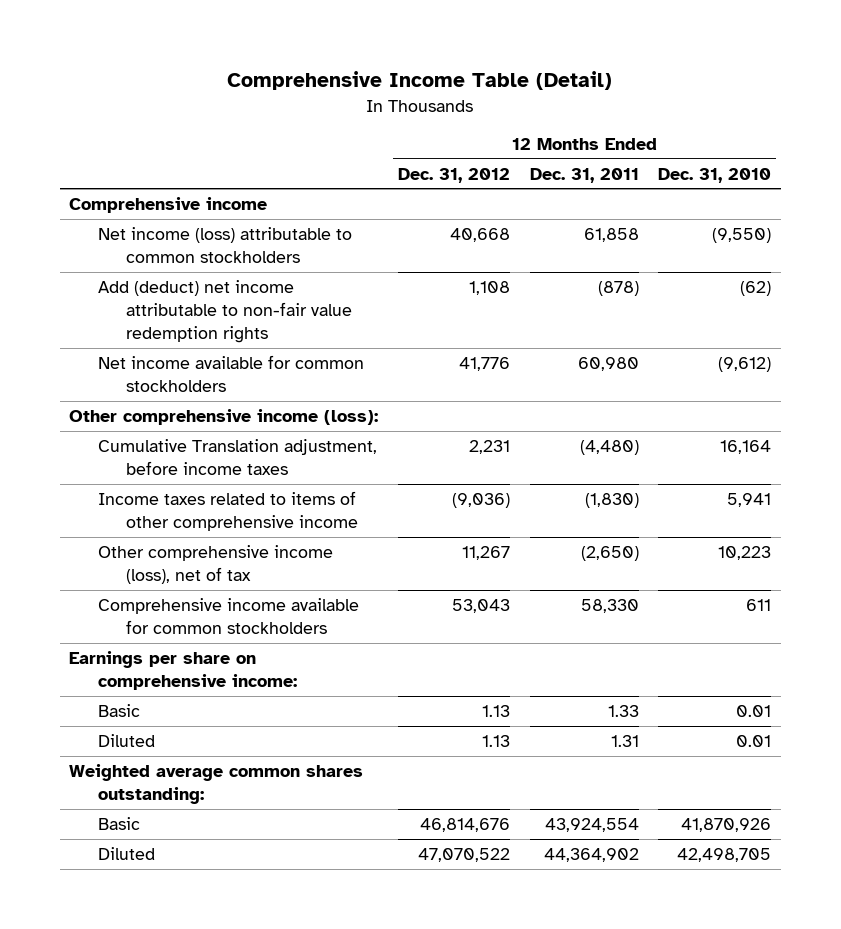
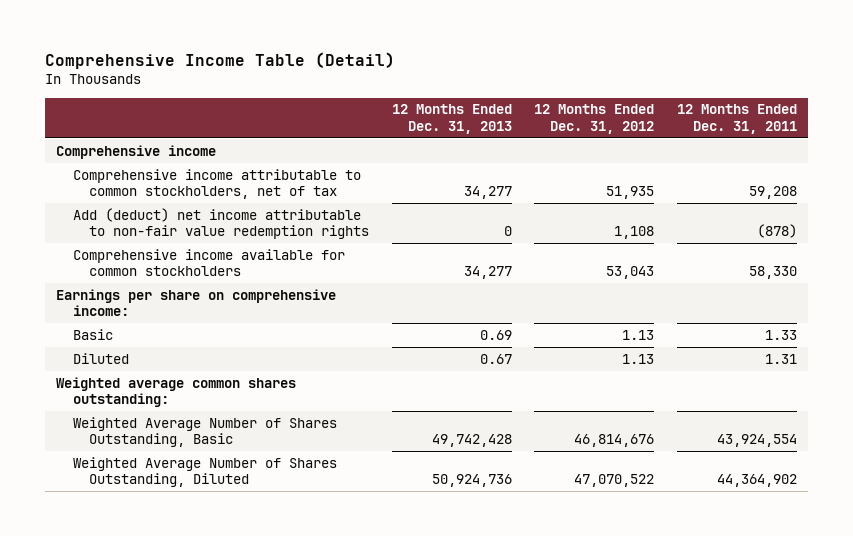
- | 12 Months Ended Dec. 31, 2012 | 12 Months Ended Dec. 31, 2011 | 12 Months Ended Dec. 31, 2010
+ | 12 Months Ended Dec. 31, 2013 | 12 Months Ended Dec. 31, 2012 | 12 Months Ended Dec. 31, 2011
- Net income (loss) attributable to common stockholders | 40,668 | 61,858 | (9,550)
+ Comprehensive income attributable to common stockholders, net of tax | 34,277 | 51,935 | 59,208
- Net income available for common stockholders | 41,776 | 60,980 | (9,612)
- Other comprehensive income (loss):
- Cumulative Translation adjustment, before income taxes | 2,231 | (4,480) | 16,164
- Income taxes related to items of other comprehensive income | (9,036) | (1,830) | 5,941
- Other comprehensive income (loss), net of tax | 11,267 | (2,650) | 10,223
- Basic | 46,814,676 | 43,924,554 | 41,870,926
- Diluted | 47,070,522 | 44,364,902 | 42,498,705
+ Weighted Average Number of Shares Outstanding, Basic | 49,742,428 | 46,814,676 | 43,924,554
+ Weighted Average Number of Shares Outstanding, Diluted | 50,924,736 | 47,070,522 | 44,364,902

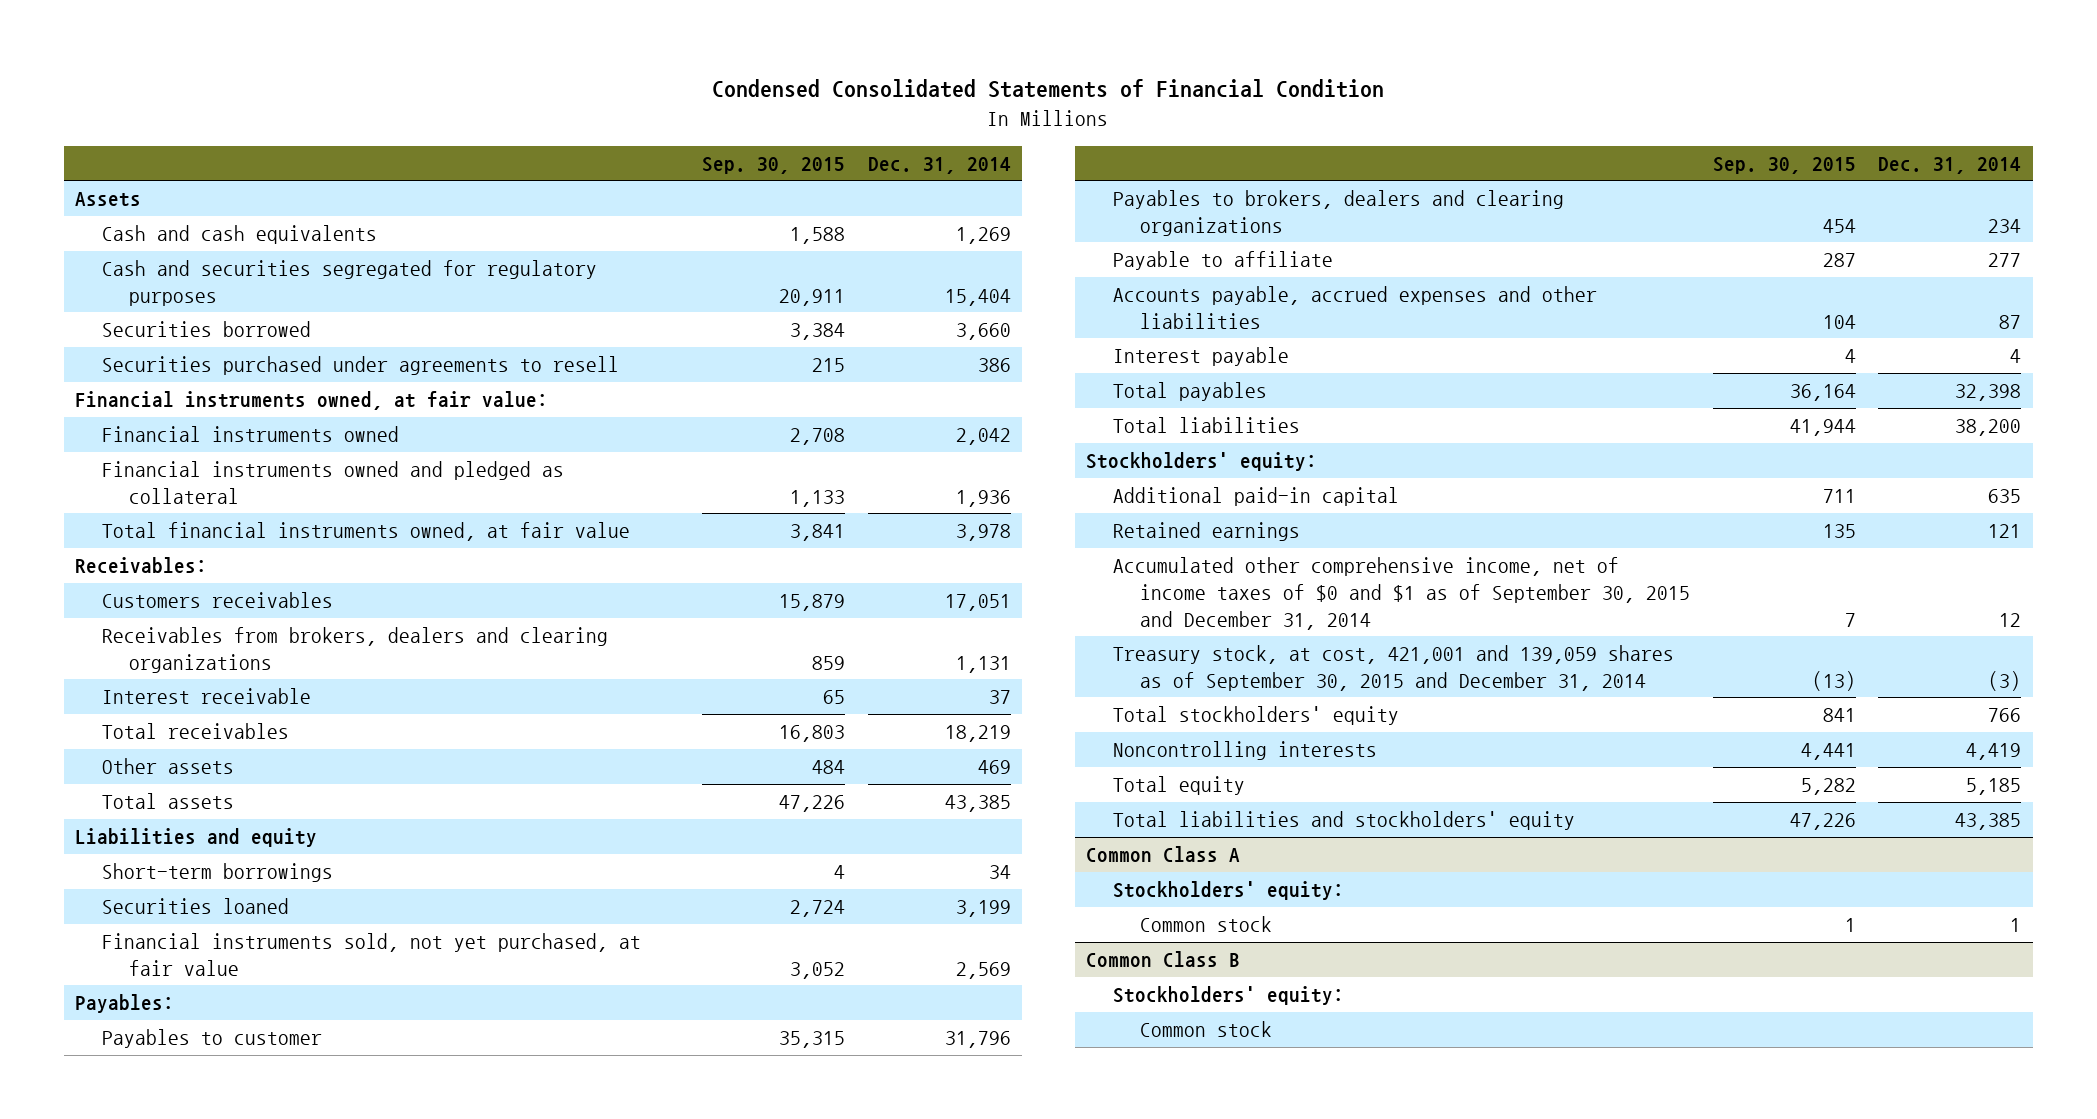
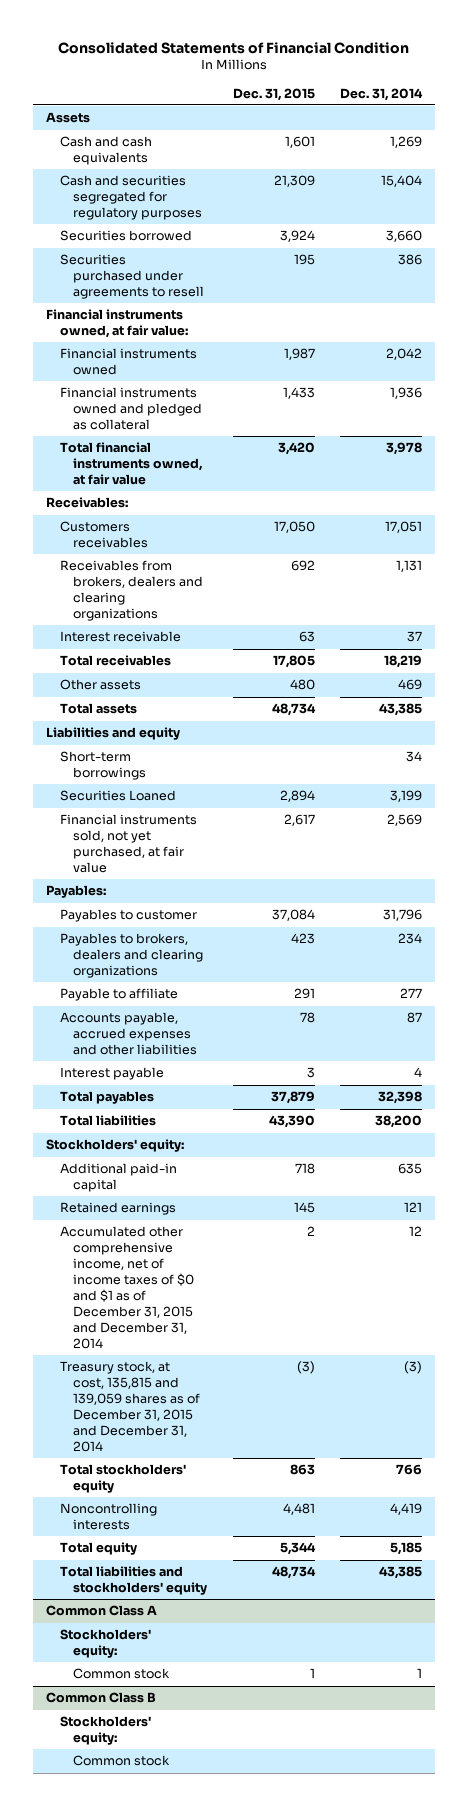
- Condensed Consolidated Statements of Financial Condition
+ Consolidated Statements of Financial Condition
- | Sep. 30, 2015 | Dec. 31, 2014
+ | Dec. 31, 2015 | Dec. 31, 2014
- Securities loaned | 2,724 | 3,199
+ Securities Loaned | 2,894 | 3,199
- Accumulated other comprehensive income, net of income taxes of $0 and $1 as of September 30, 2015 and December 31, 2014 | 7 | 12
- Treasury stock, at cost, 421,001 and 139,059 shares as of September 30, 2015 and December 31, 2014 | (13) | (3)
+ Accumulated other comprehensive income, net of income taxes of $0 and $1 as of December 31, 2015 and December 31, 2014 | 2 | 12
+ Treasury stock, at cost, 135,815 and 139,059 shares as of December 31, 2015 and December 31, 2014 | (3) | (3)

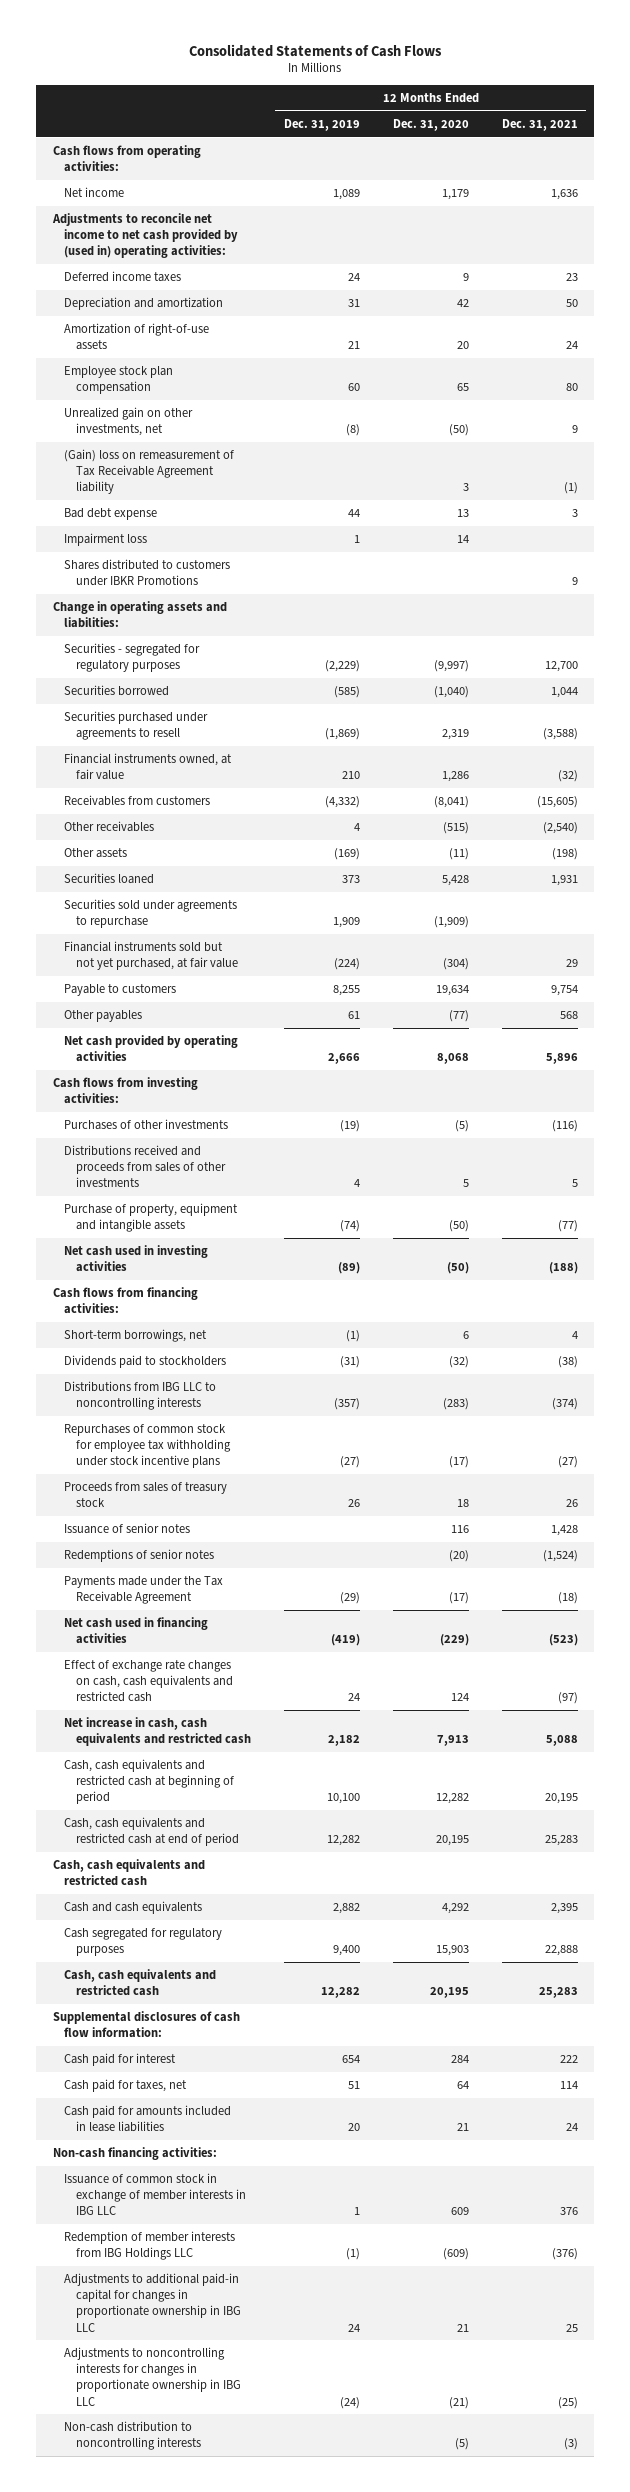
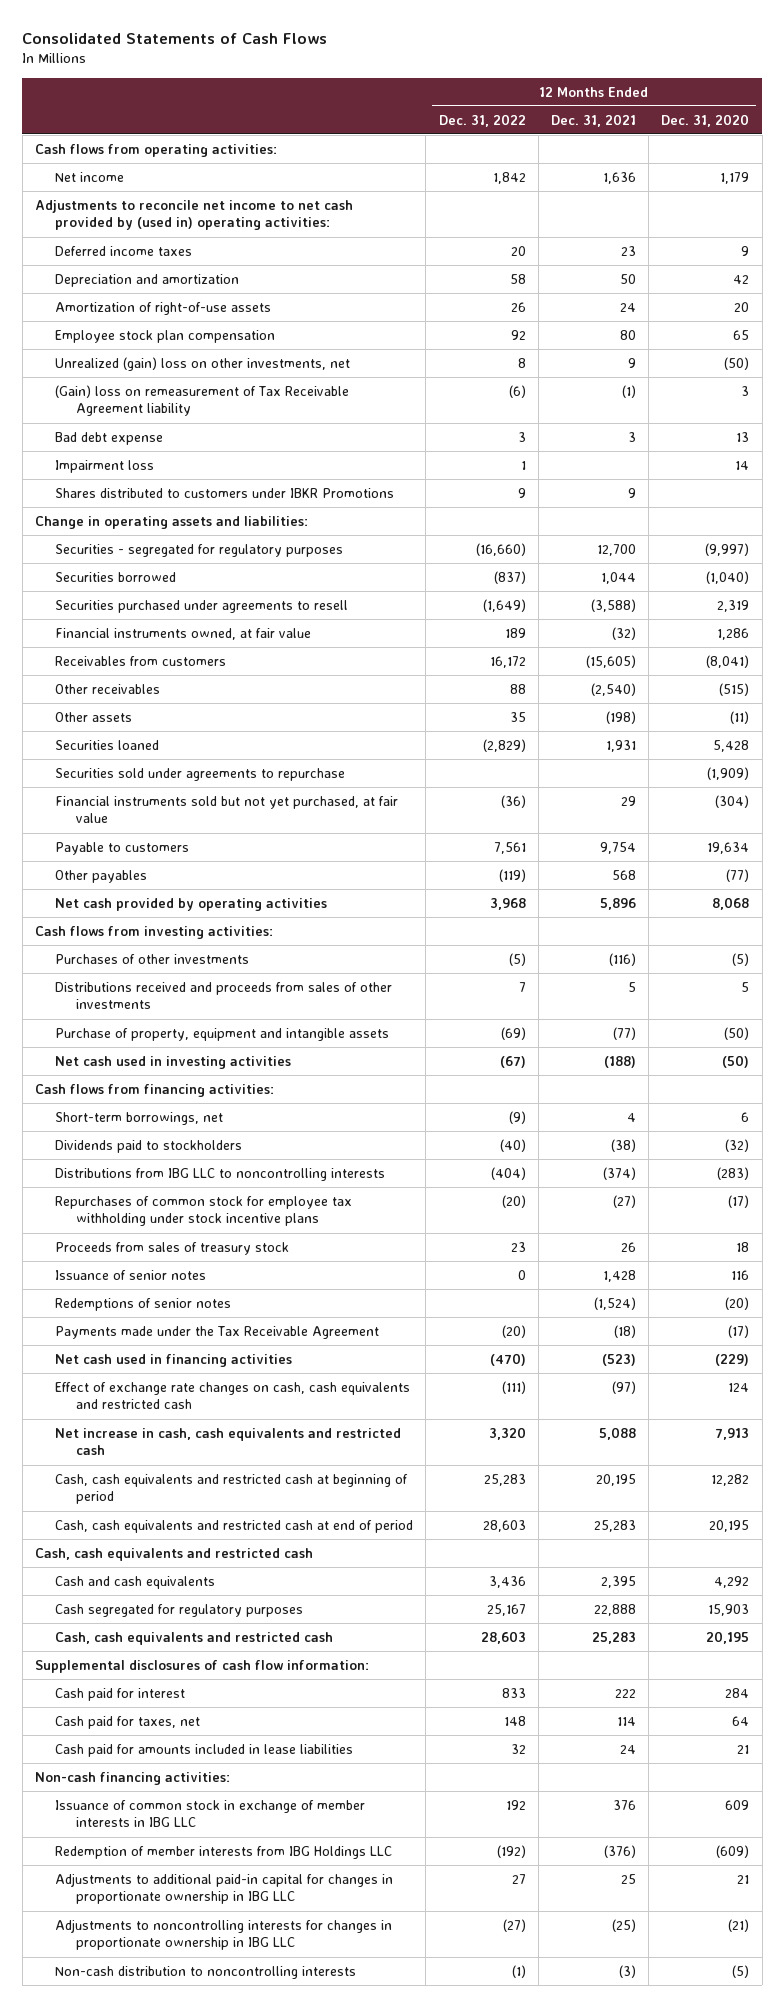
- | 12 Months Ended Dec. 31, 2019 | 12 Months Ended Dec. 31, 2020 | 12 Months Ended Dec. 31, 2021
+ | 12 Months Ended Dec. 31, 2022 | 12 Months Ended Dec. 31, 2021 | 12 Months Ended Dec. 31, 2020
- Unrealized gain on other investments, net | (8) | (50) | 9
+ Unrealized (gain) loss on other investments, net | 8 | 9 | (50)

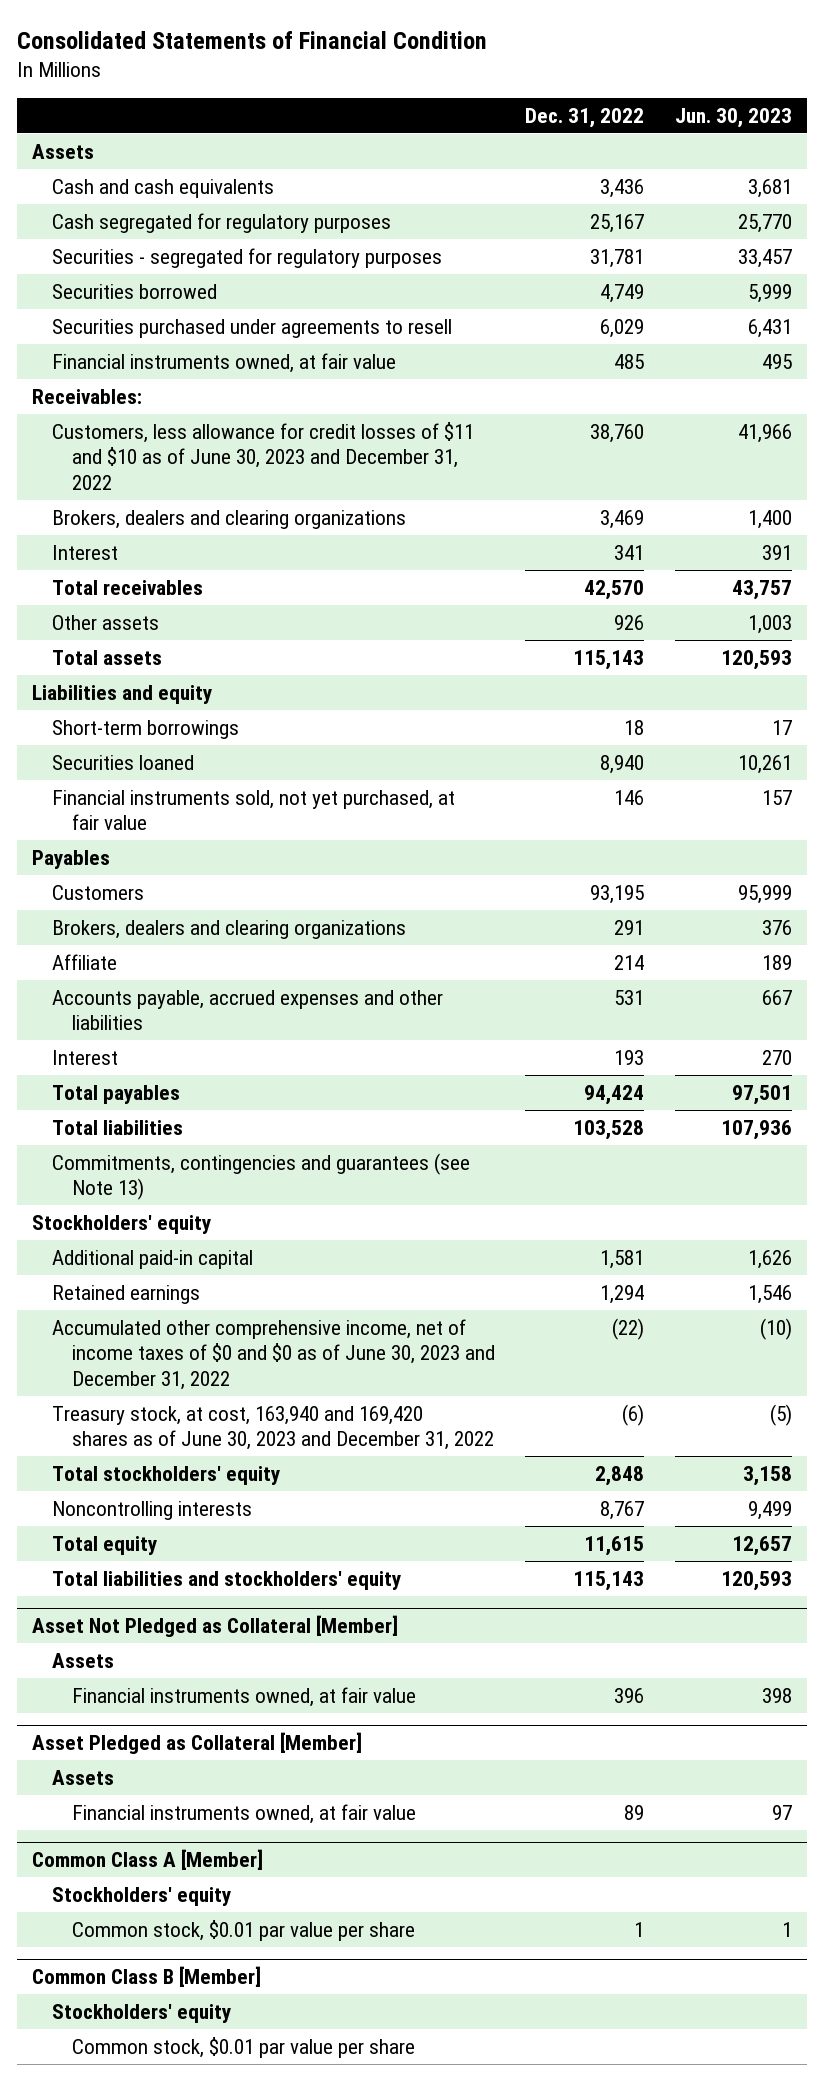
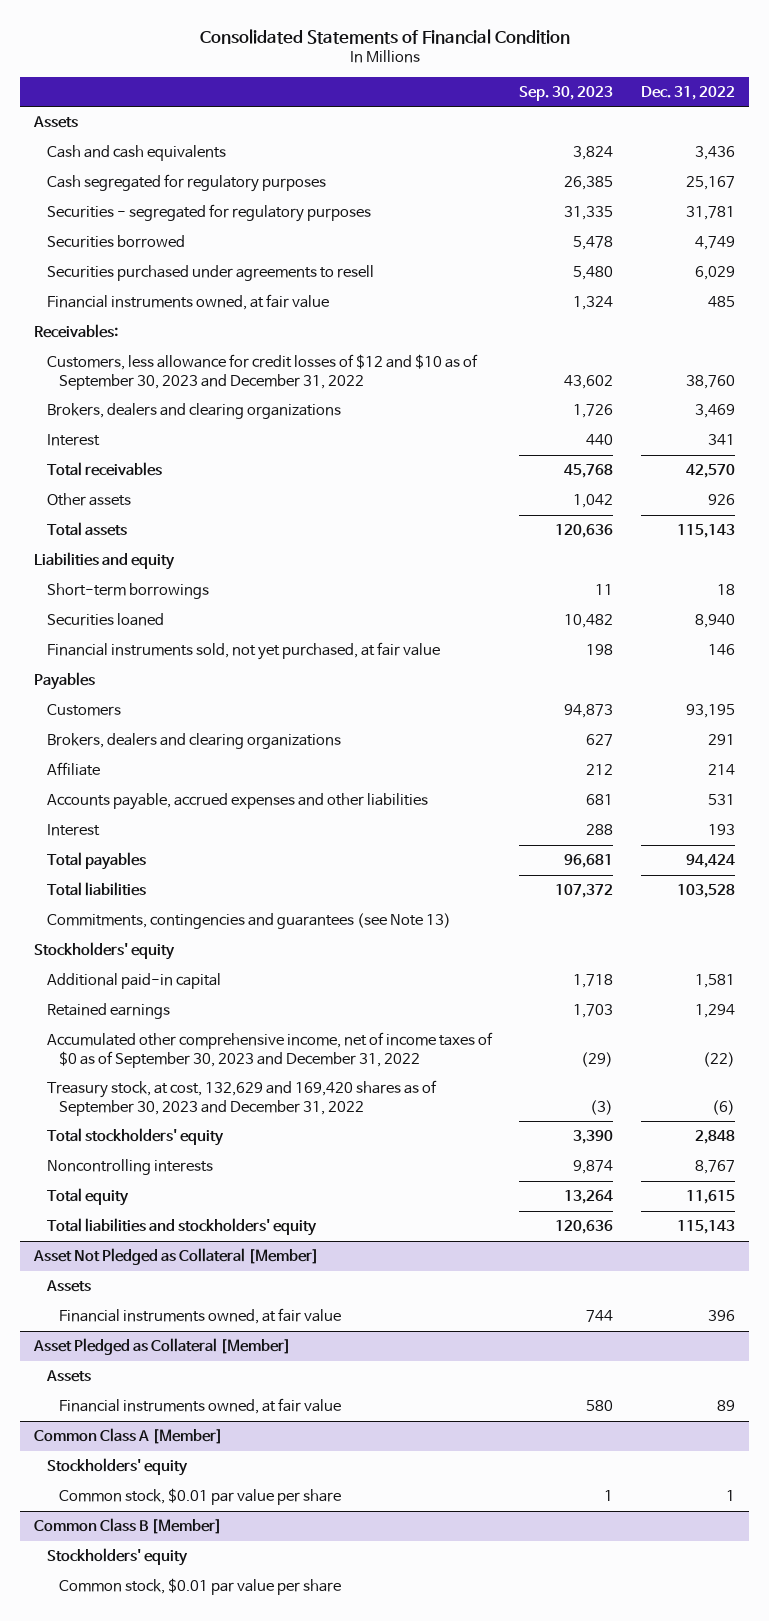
- | Dec. 31, 2022 | Jun. 30, 2023
+ | Sep. 30, 2023 | Dec. 31, 2022
- Customers, less allowance for credit losses of $11 and $10 as of June 30, 2023 and December 31, 2022 | 38,760 | 41,966
+ Customers, less allowance for credit losses of $12 and $10 as of September 30, 2023 and December 31, 2022 | 43,602 | 38,760
- Accumulated other comprehensive income, net of income taxes of $0 and $0 as of June 30, 2023 and December 31, 2022 | (22) | (10)
- Treasury stock, at cost, 163,940 and 169,420 shares as of June 30, 2023 and December 31, 2022 | (6) | (5)
+ Accumulated other comprehensive income, net of income taxes of $0 as of September 30, 2023 and December 31, 2022 | (29) | (22)
+ Treasury stock, at cost, 132,629 and 169,420 shares as of September 30, 2023 and December 31, 2022 | (3) | (6)

